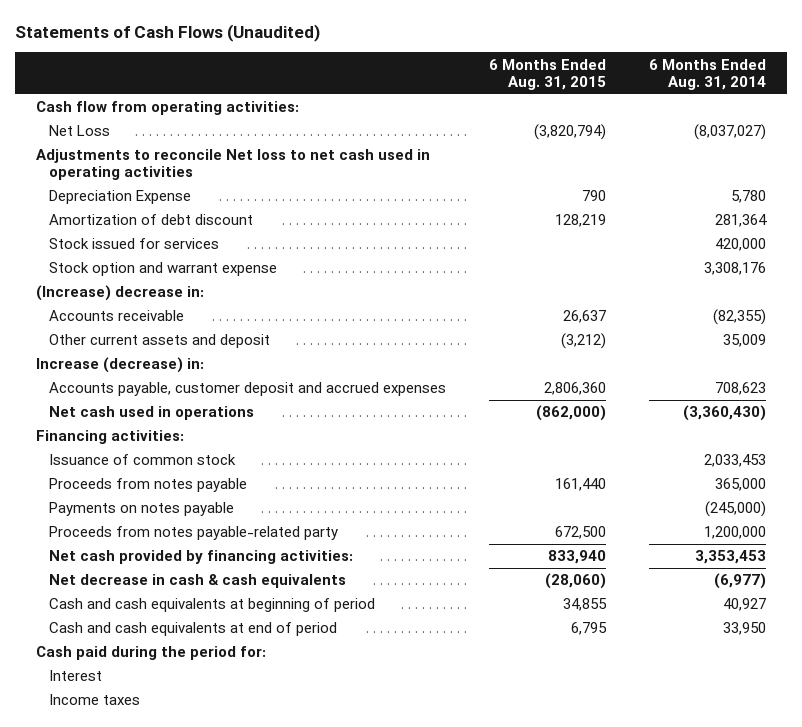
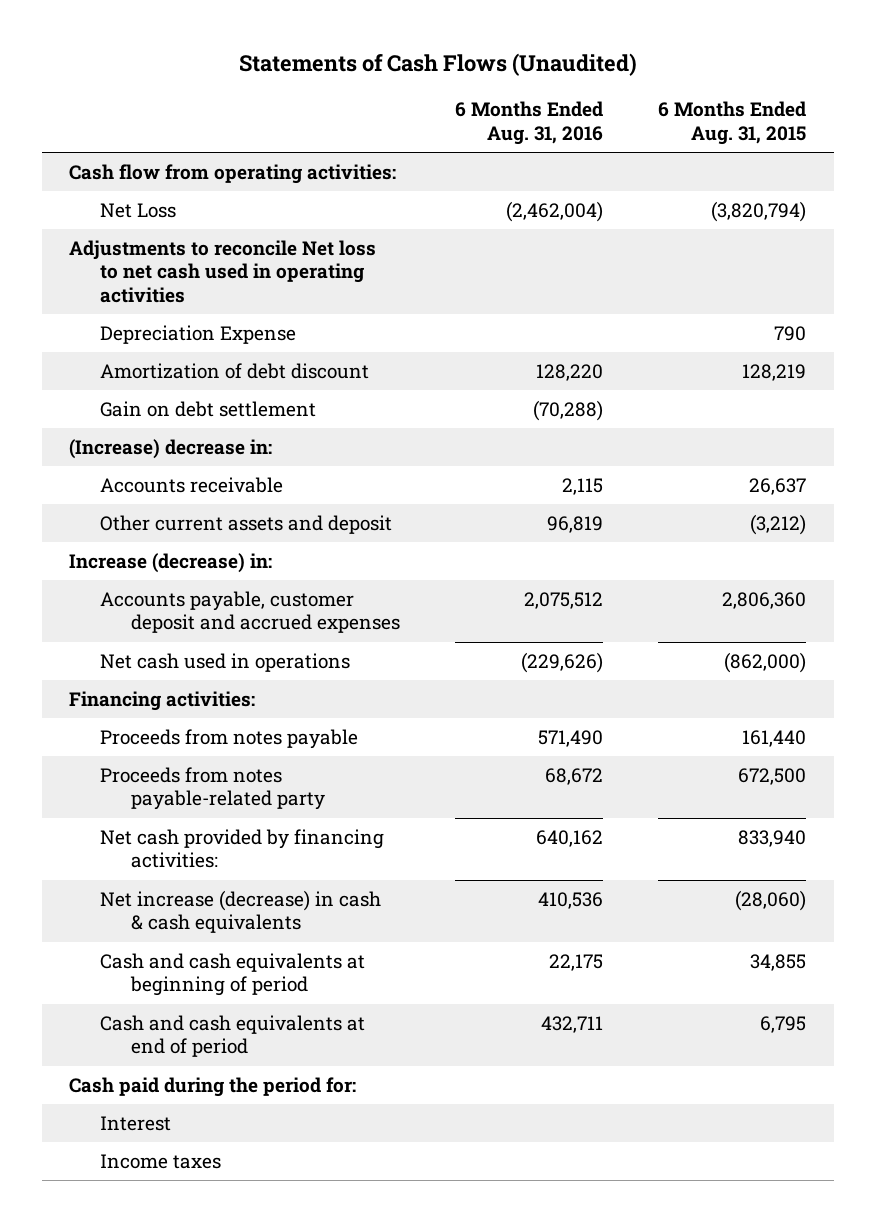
- | 6 Months Ended Aug. 31, 2015 | 6 Months Ended Aug. 31, 2014
+ | 6 Months Ended Aug. 31, 2016 | 6 Months Ended Aug. 31, 2015
- Stock issued for services | | 420,000
- Stock option and warrant expense | | 3,308,176
+ Gain on debt settlement | (70,288) |
- Issuance of common stock | | 2,033,453
- Payments on notes payable | | (245,000)
- Net decrease in cash & cash equivalents | (28,060) | (6,977)
+ Net increase (decrease) in cash & cash equivalents | 410,536 | (28,060)

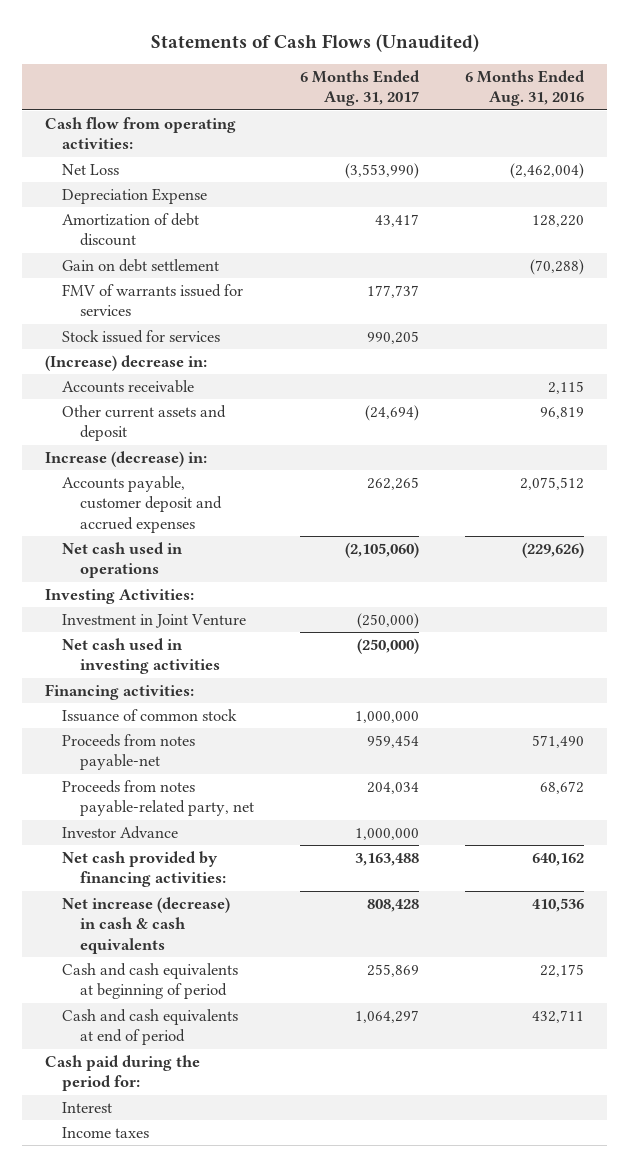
- | 6 Months Ended Aug. 31, 2016 | 6 Months Ended Aug. 31, 2015
+ | 6 Months Ended Aug. 31, 2017 | 6 Months Ended Aug. 31, 2016
- Adjustments to reconcile Net loss to net cash used in operating activities
+ FMV of warrants issued for services | 177,737 |
+ Stock issued for services | 990,205 |
+ Investing Activities:
+ Investment in Joint Venture | (250,000) |
+ Net cash used in investing activities | (250,000) |
- Proceeds from notes payable | 571,490 | 161,440
- Proceeds from notes payable-related party | 68,672 | 672,500
+ Issuance of common stock | 1,000,000 |
+ Proceeds from notes payable-net | 959,454 | 571,490
+ Proceeds from notes payable-related party, net | 204,034 | 68,672
+ Investor Advance | 1,000,000 |

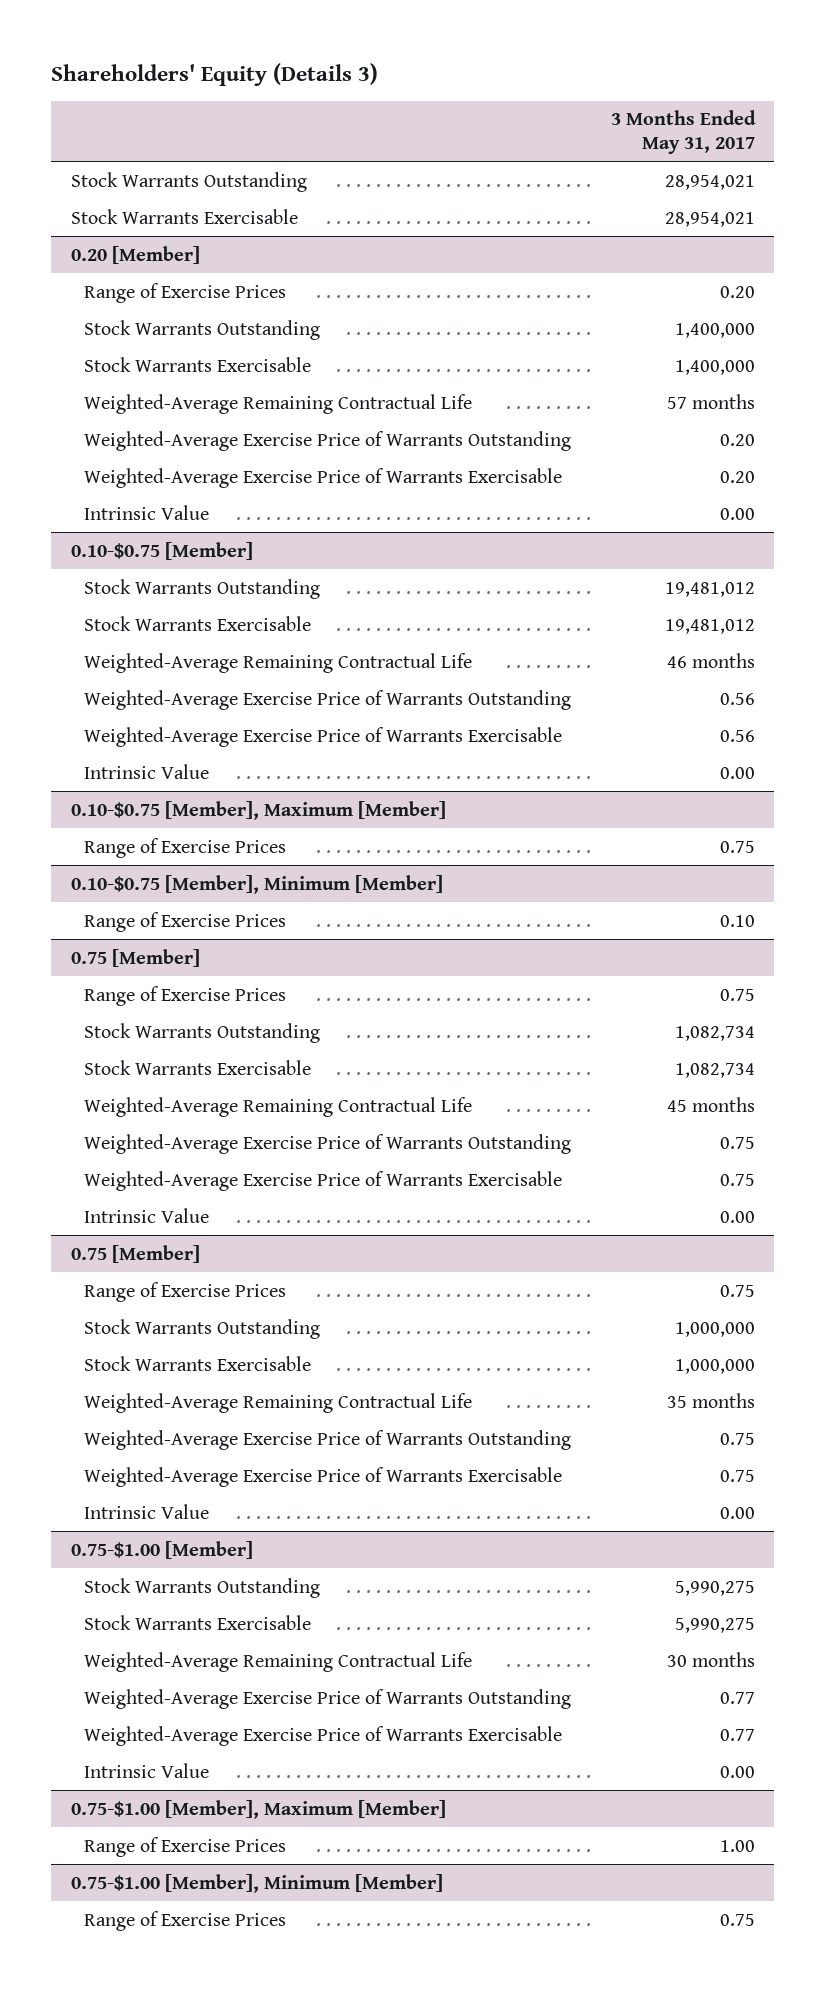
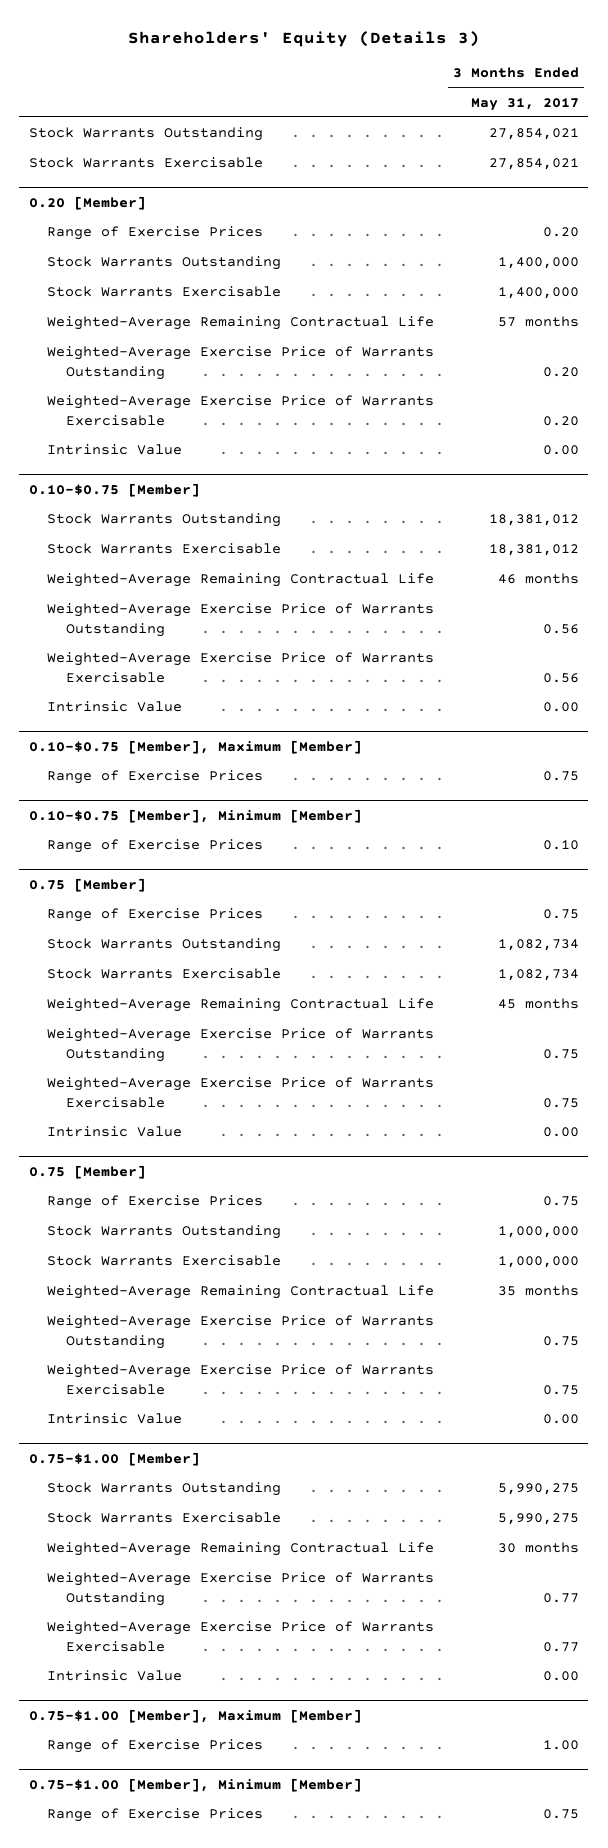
- Stock Warrants Outstanding | 28,954,021
- Stock Warrants Exercisable | 28,954,021
+ Stock Warrants Outstanding | 27,854,021
+ Stock Warrants Exercisable | 27,854,021
@ 0.10-$0.75 [Member]
- Stock Warrants Outstanding | 19,481,012
- Stock Warrants Exercisable | 19,481,012
+ Stock Warrants Outstanding | 18,381,012
+ Stock Warrants Exercisable | 18,381,012

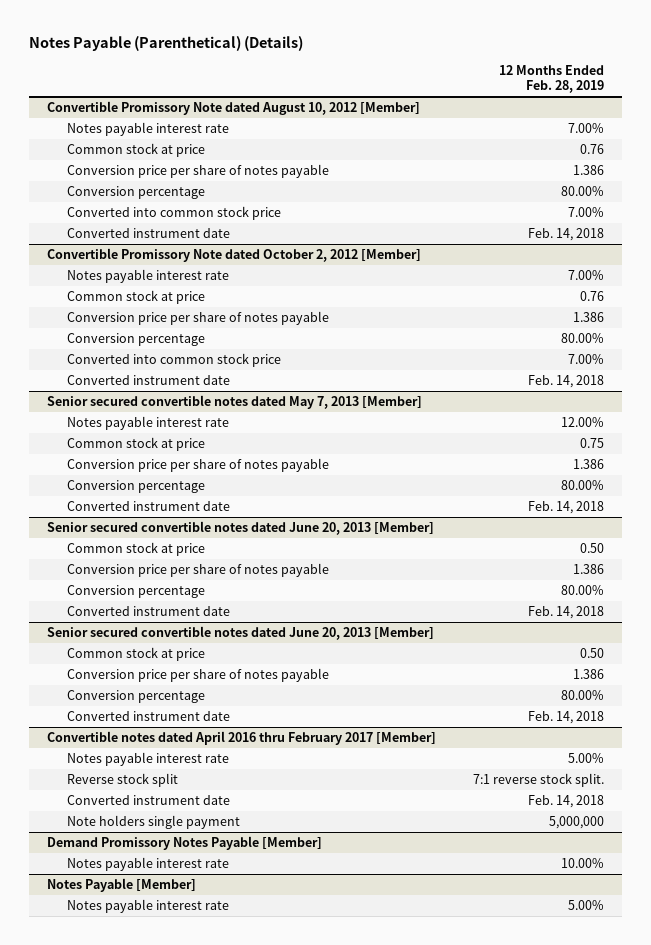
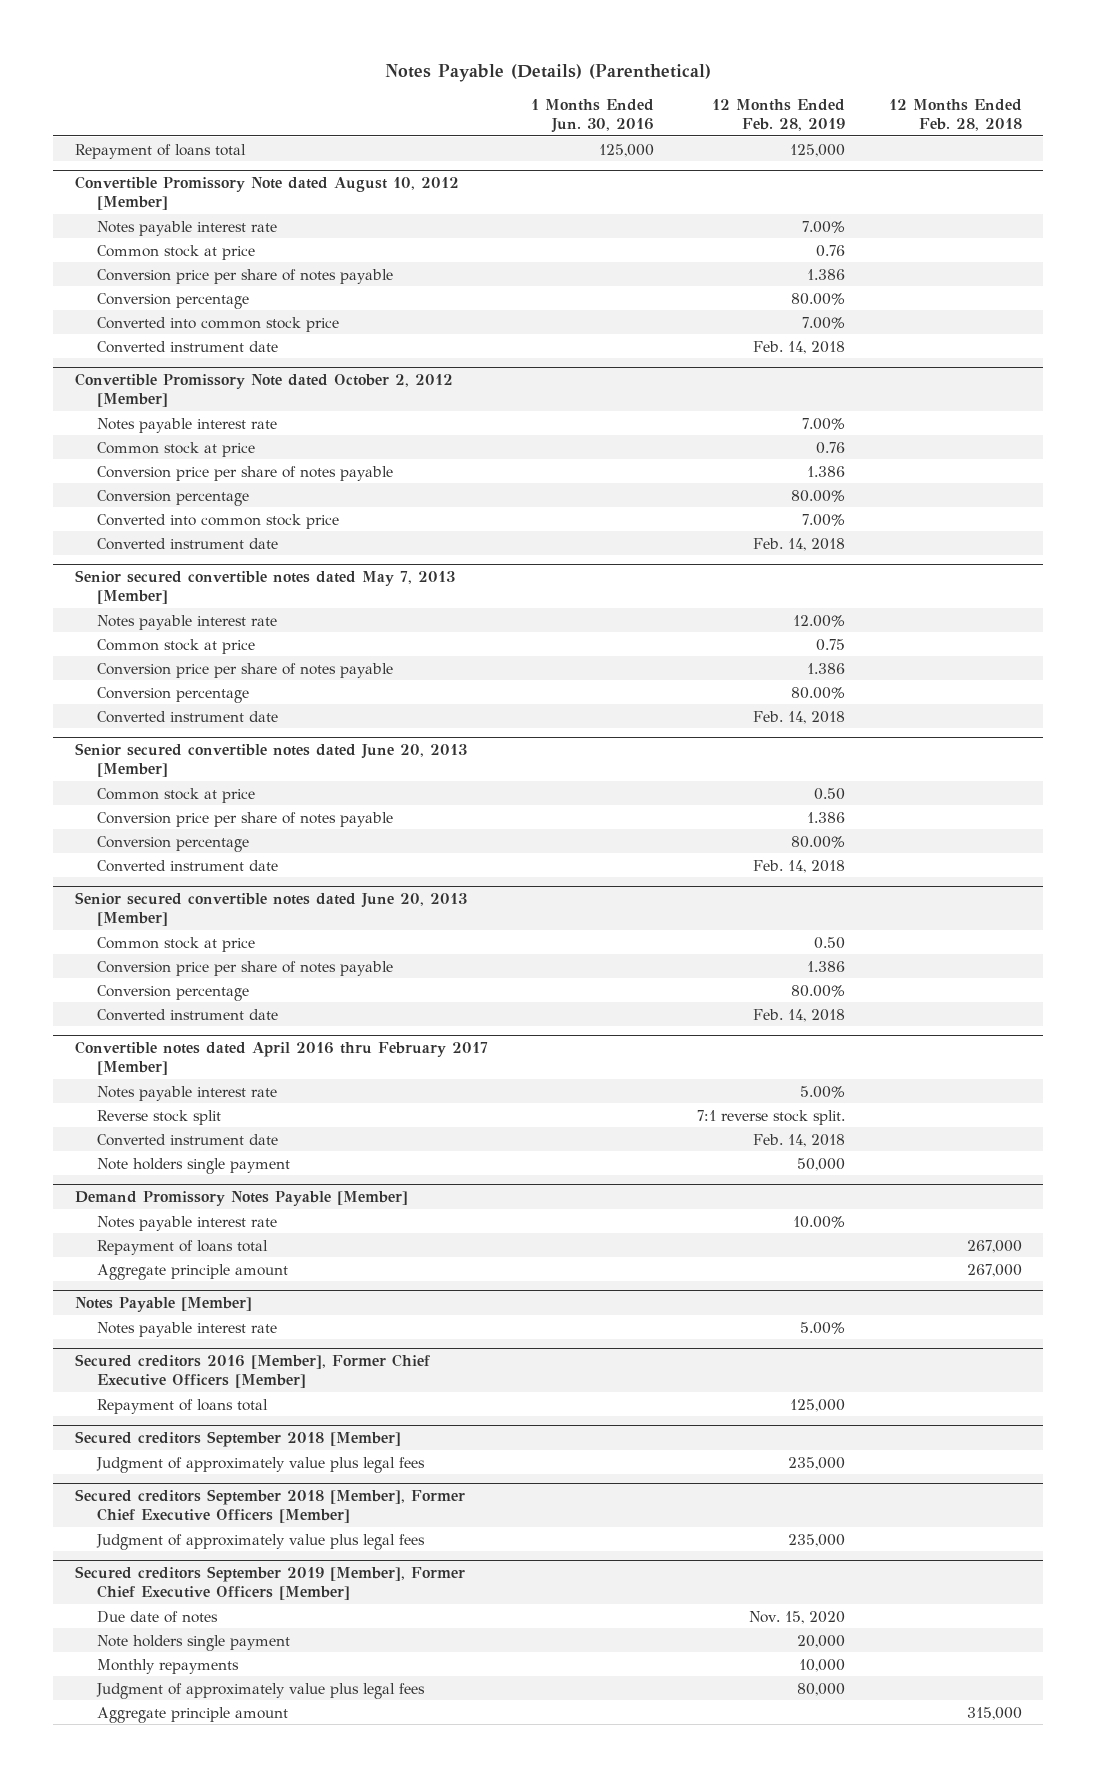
- Notes Payable (Parenthetical) (Details)
+ Notes Payable (Details) (Parenthetical)
- | 12 Months Ended Feb. 28, 2019
+ | 1 Months Ended Jun. 30, 2016 | 12 Months Ended Feb. 28, 2019 | 12 Months Ended Feb. 28, 2018
+ Repayment of loans total | 125,000 | 125,000 |
@ Convertible notes dated April 2016 thru February 2017 [Member]
- Note holders single payment | 5,000,000
+ Note holders single payment | | 50,000 |
@ Demand Promissory Notes Payable [Member]
+ Repayment of loans total | | | 267,000
+ Aggregate principle amount | | | 267,000
+ Secured creditors 2016 [Member], Former Chief Executive Officers [Member]
+ Repayment of loans total | | 125,000 |
+ Secured creditors September 2018 [Member]
+ Judgment of approximately value plus legal fees | | 235,000 |
+ Secured creditors September 2018 [Member], Former Chief Executive Officers [Member]
+ Judgment of approximately value plus legal fees | | 235,000 |
+ Secured creditors September 2019 [Member], Former Chief Executive Officers [Member]
+ Due date of notes | | Nov. 15, 2020 |
+ Note holders single payment | | 20,000 |
+ Monthly repayments | | 10,000 |
+ Judgment of approximately value plus legal fees | | 80,000 |
+ Aggregate principle amount | | | 315,000

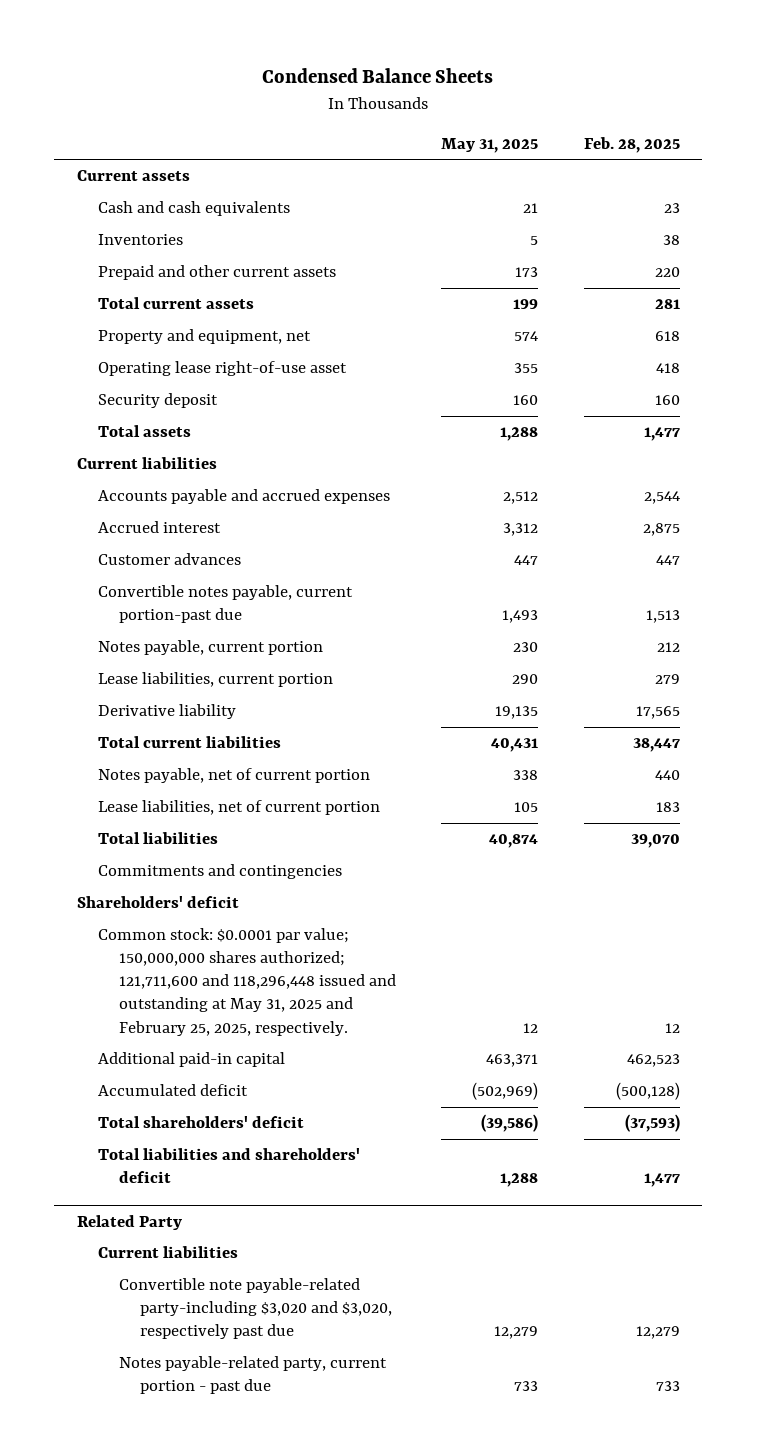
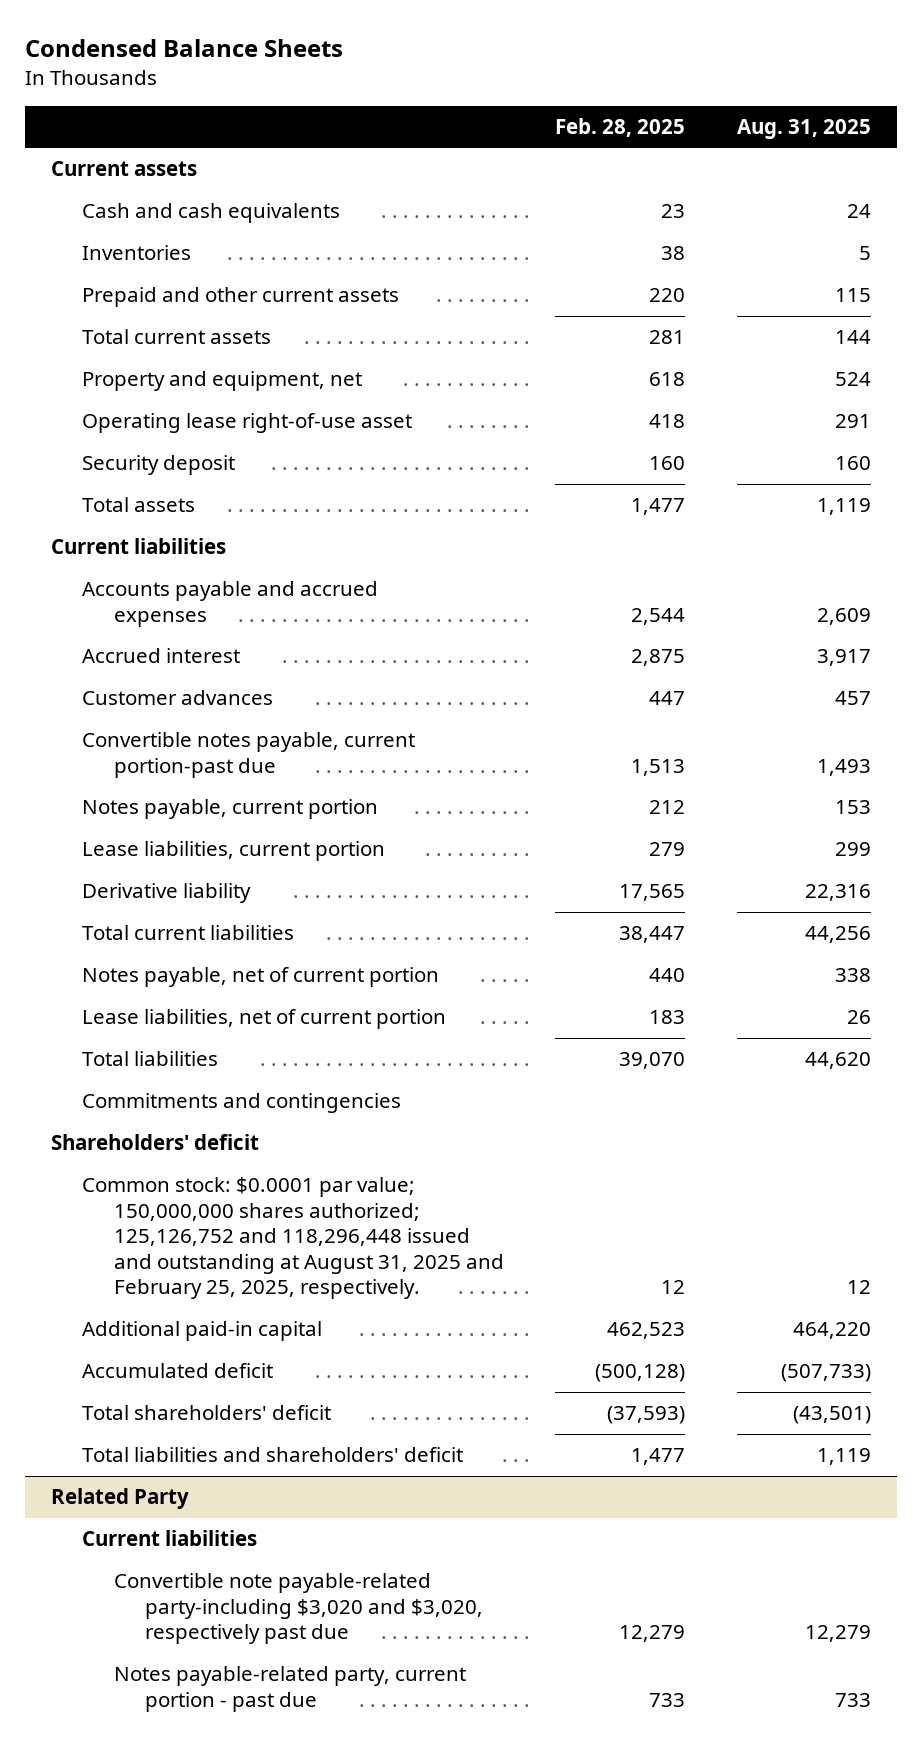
- | May 31, 2025 | Feb. 28, 2025
+ | Feb. 28, 2025 | Aug. 31, 2025
- Common stock: $0.0001 par value; 150,000,000 shares authorized; 121,711,600 and 118,296,448 issued and outstanding at May 31, 2025 and February 25, 2025, respectively. | 12 | 12
+ Common stock: $0.0001 par value; 150,000,000 shares authorized; 125,126,752 and 118,296,448 issued and outstanding at August 31, 2025 and February 25, 2025, respectively. | 12 | 12

